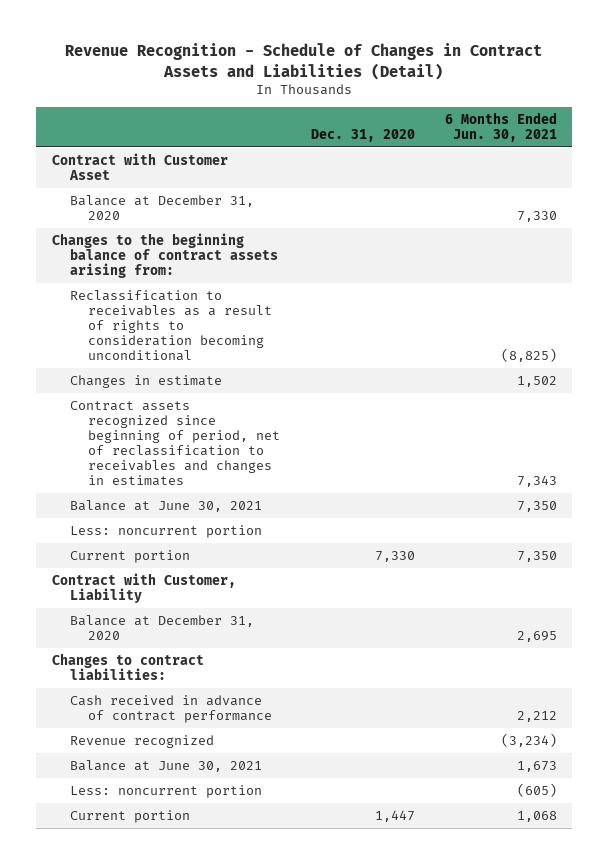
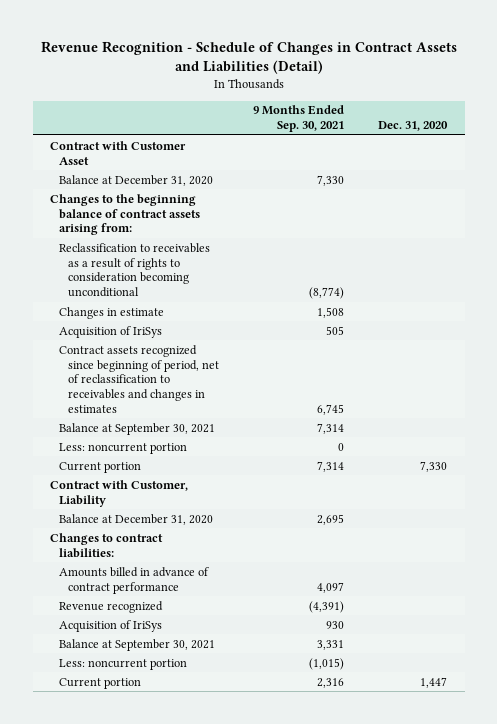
- | Dec. 31, 2020 | 6 Months Ended Jun. 30, 2021
+ | 9 Months Ended Sep. 30, 2021 | Dec. 31, 2020
+ Acquisition of IriSys | 505 |
- Balance at June 30, 2021 | | 7,350
+ Balance at September 30, 2021 | 7,314 |
- Cash received in advance of contract performance | | 2,212
+ Amounts billed in advance of contract performance | 4,097 |
- Balance at June 30, 2021 | | 1,673
+ Acquisition of IriSys | 930 |
+ Balance at September 30, 2021 | 3,331 |

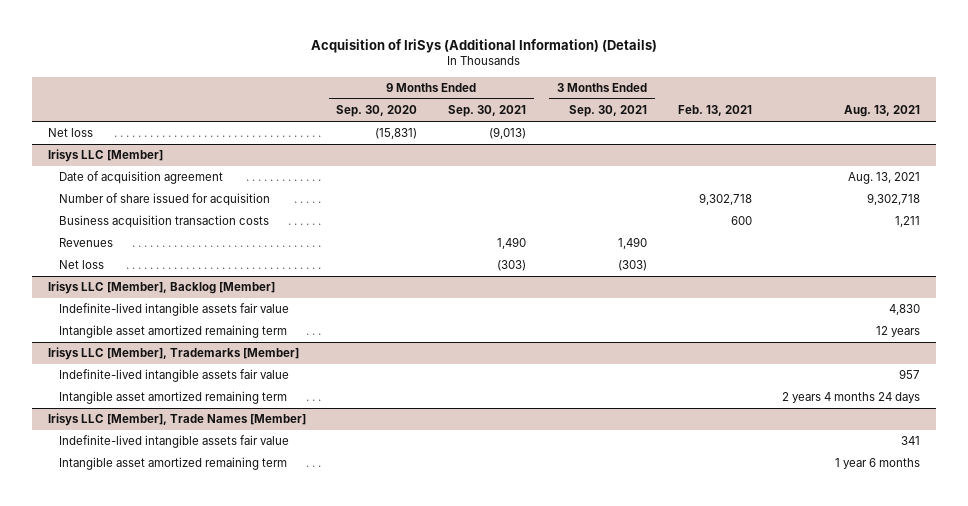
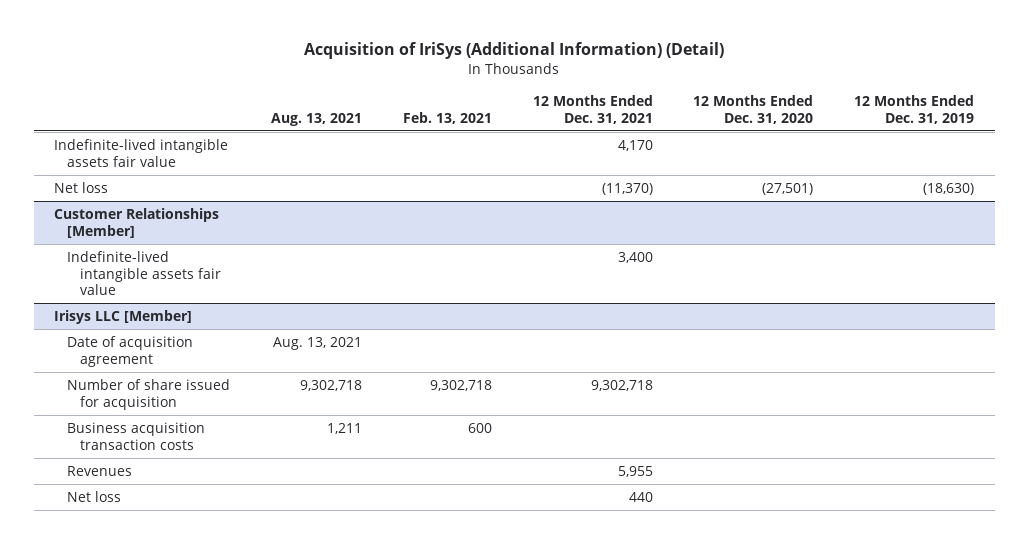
- Acquisition of IriSys (Additional Information) (Details)
+ Acquisition of IriSys (Additional Information) (Detail)
- | 9 Months Ended Sep. 30, 2020 | 9 Months Ended Sep. 30, 2021 | 3 Months Ended Sep. 30, 2021 | Feb. 13, 2021 | Aug. 13, 2021
+ | Aug. 13, 2021 | Feb. 13, 2021 | 12 Months Ended Dec. 31, 2021 | 12 Months Ended Dec. 31, 2020 | 12 Months Ended Dec. 31, 2019
+ Indefinite-lived intangible assets fair value | | | 4,170 | |
+ Customer Relationships [Member]
+ Indefinite-lived intangible assets fair value | | | 3,400 | |
- Irisys LLC [Member], Backlog [Member]
- Indefinite-lived intangible assets fair value | | | | | 4,830
- Intangible asset amortized remaining term | | | | | 12 years
- Irisys LLC [Member], Trademarks [Member]
- Indefinite-lived intangible assets fair value | | | | | 957
- Intangible asset amortized remaining term | | | | | 2 years 4 months 24 days
- Irisys LLC [Member], Trade Names [Member]
- Indefinite-lived intangible assets fair value | | | | | 341
- Intangible asset amortized remaining term | | | | | 1 year 6 months

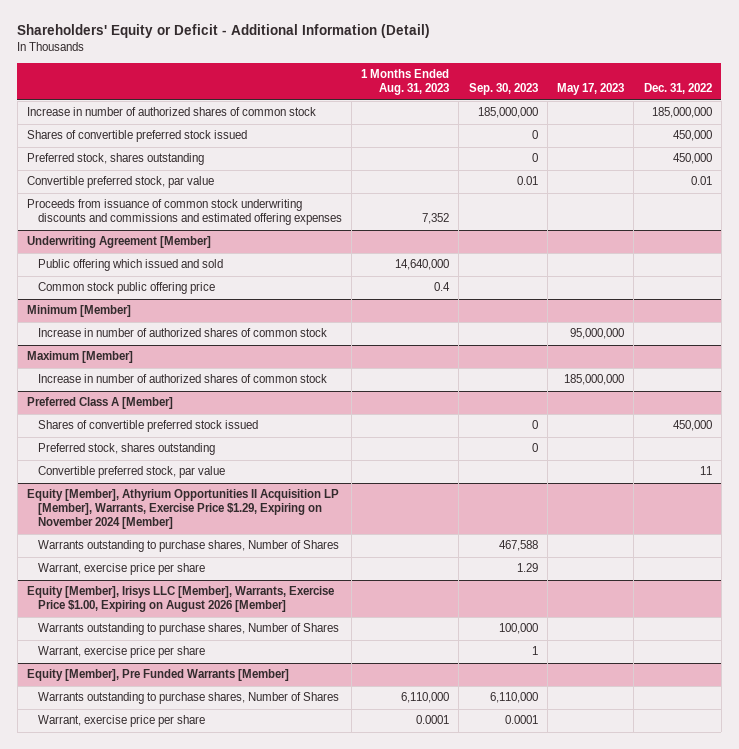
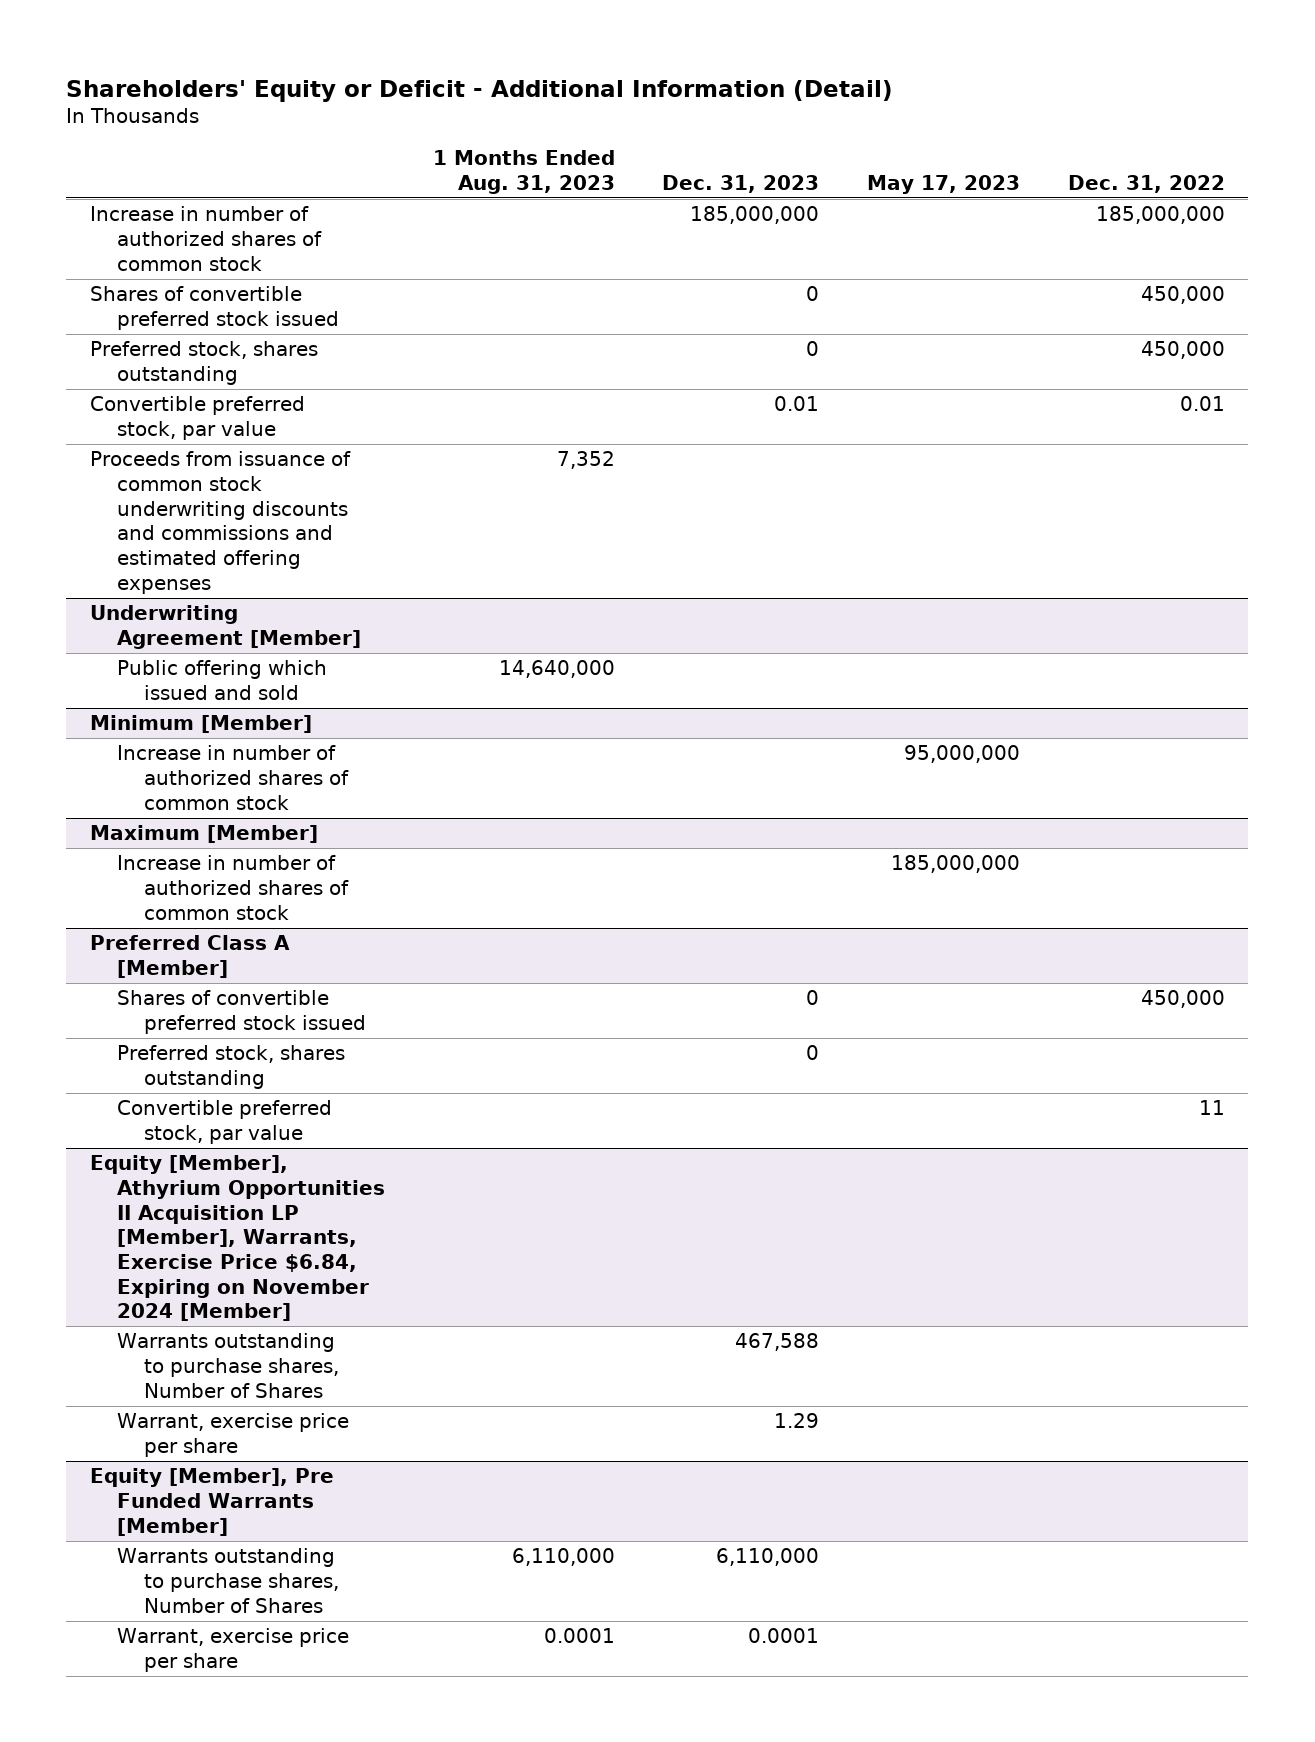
- | 1 Months Ended Aug. 31, 2023 | Sep. 30, 2023 | May 17, 2023 | Dec. 31, 2022
+ | 1 Months Ended Aug. 31, 2023 | Dec. 31, 2023 | May 17, 2023 | Dec. 31, 2022
@ Underwriting Agreement [Member]
- Common stock public offering price | 0.4 | | |
- Equity [Member], Athyrium Opportunities II Acquisition LP [Member], Warrants, Exercise Price $1.29, Expiring on November 2024 [Member]
+ Equity [Member], Athyrium Opportunities II Acquisition LP [Member], Warrants, Exercise Price $6.84, Expiring on November 2024 [Member]
- Equity [Member], Irisys LLC [Member], Warrants, Exercise Price $1.00, Expiring on August 2026 [Member]
- Warrants outstanding to purchase shares, Number of Shares | | 100,000 | |
- Warrant, exercise price per share | | 1 | |

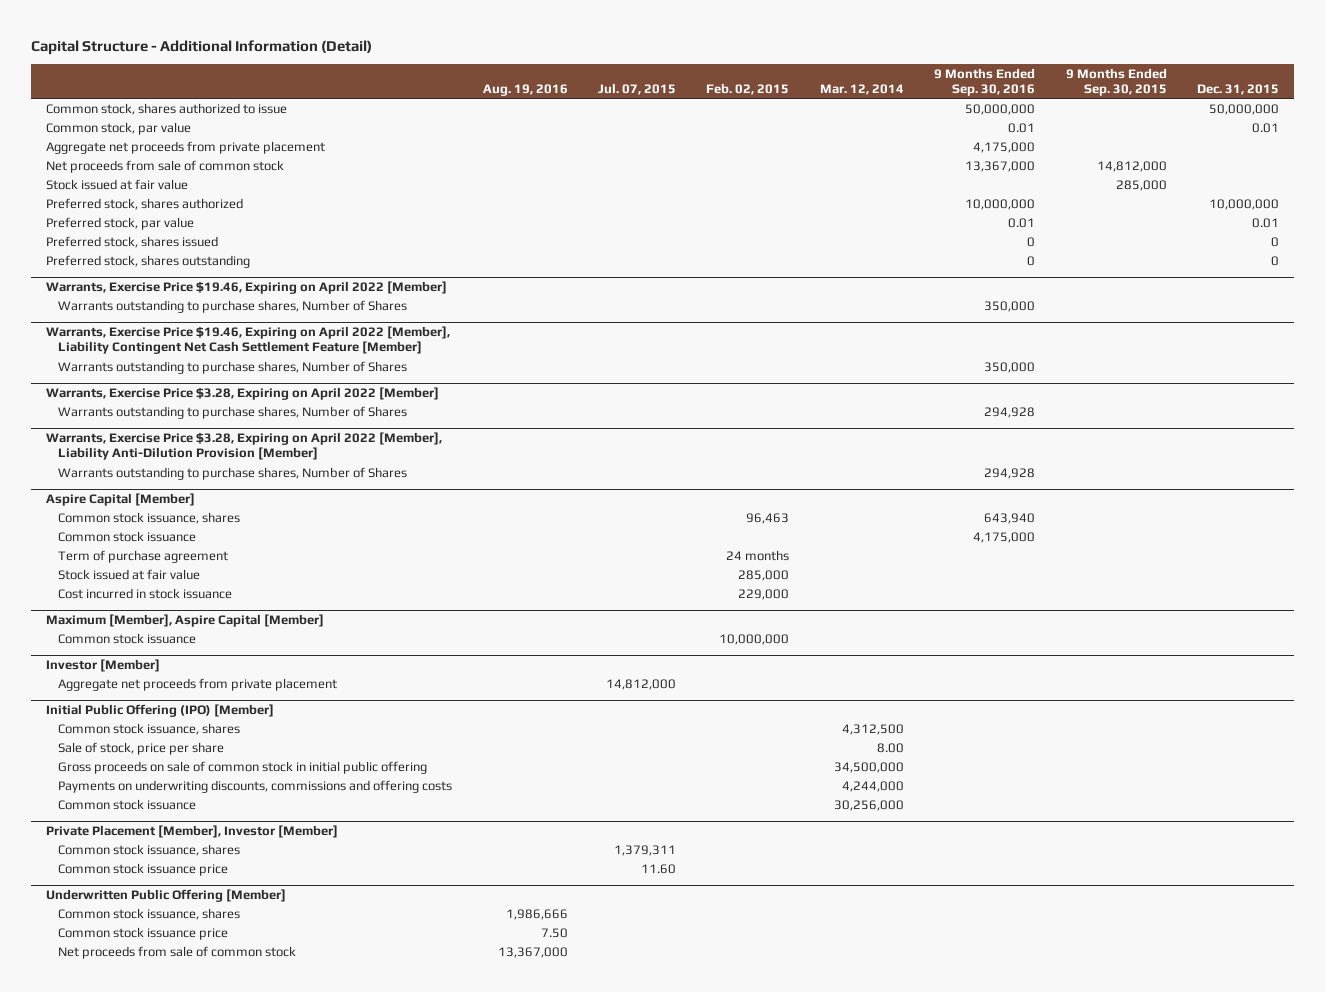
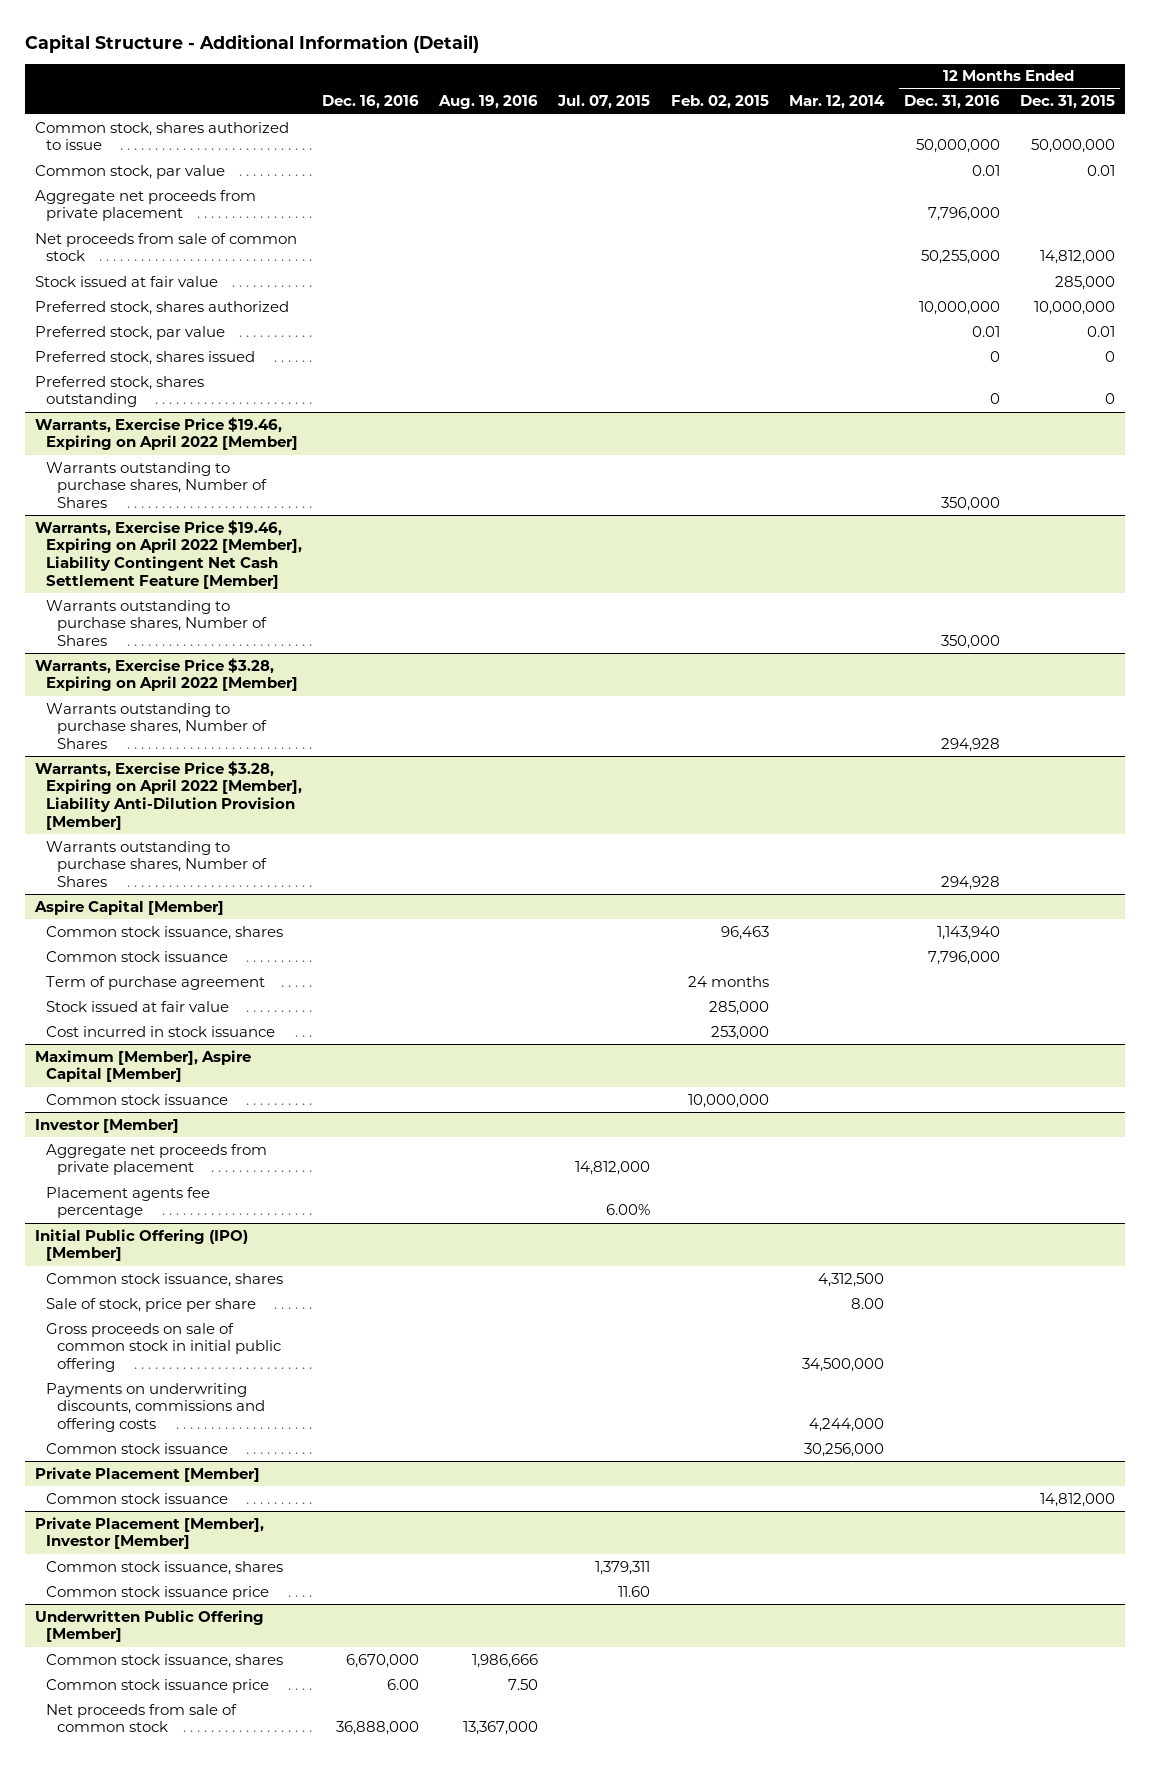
- | Aug. 19, 2016 | Jul. 07, 2015 | Feb. 02, 2015 | Mar. 12, 2014 | 9 Months Ended Sep. 30, 2016 | 9 Months Ended Sep. 30, 2015 | Dec. 31, 2015
+ | Dec. 16, 2016 | Aug. 19, 2016 | Jul. 07, 2015 | Feb. 02, 2015 | Mar. 12, 2014 | 12 Months Ended Dec. 31, 2016 | 12 Months Ended Dec. 31, 2015
@ Aspire Capital [Member]
- Cost incurred in stock issuance | | | 229,000 | | | |
+ Cost incurred in stock issuance | | | | 253,000 | | |
@ Investor [Member]
+ Placement agents fee percentage | | | 6.00% | | | |
+ Private Placement [Member]
+ Common stock issuance | | | | | | | 14,812,000

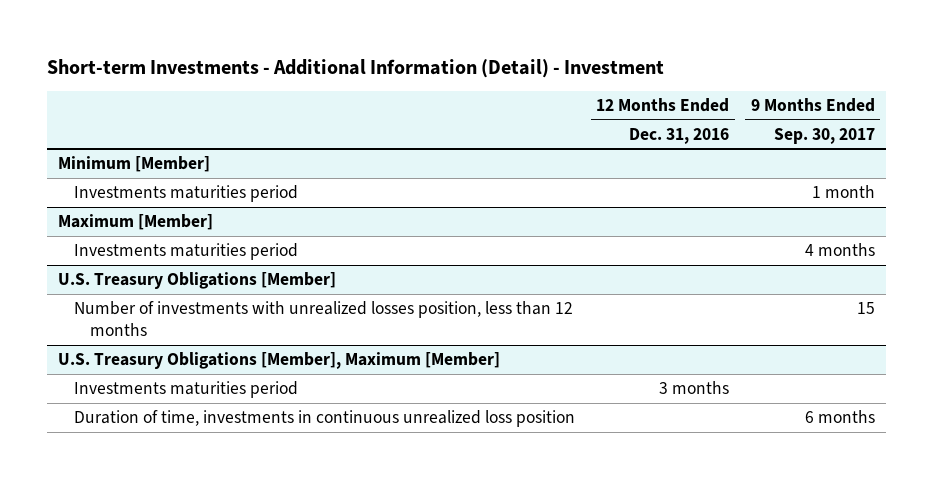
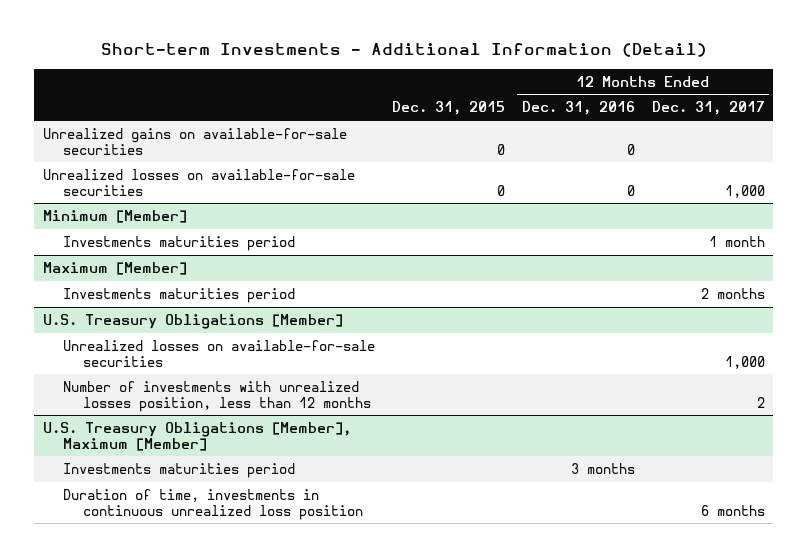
- Short-term Investments - Additional Information (Detail) - Investment
+ Short-term Investments - Additional Information (Detail)
- | 12 Months Ended Dec. 31, 2016 | 9 Months Ended Sep. 30, 2017
+ | Dec. 31, 2015 | 12 Months Ended Dec. 31, 2016 | 12 Months Ended Dec. 31, 2017
+ Unrealized gains on available-for-sale securities | 0 | 0 |
+ Unrealized losses on available-for-sale securities | 0 | 0 | 1,000
@ U.S. Treasury Obligations [Member]
+ Unrealized losses on available-for-sale securities | | | 1,000

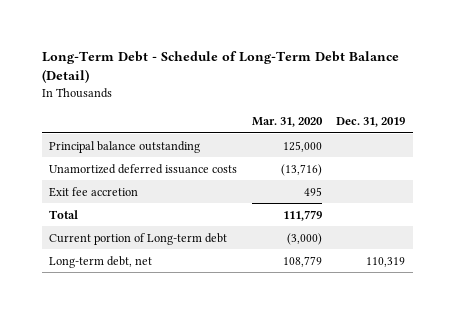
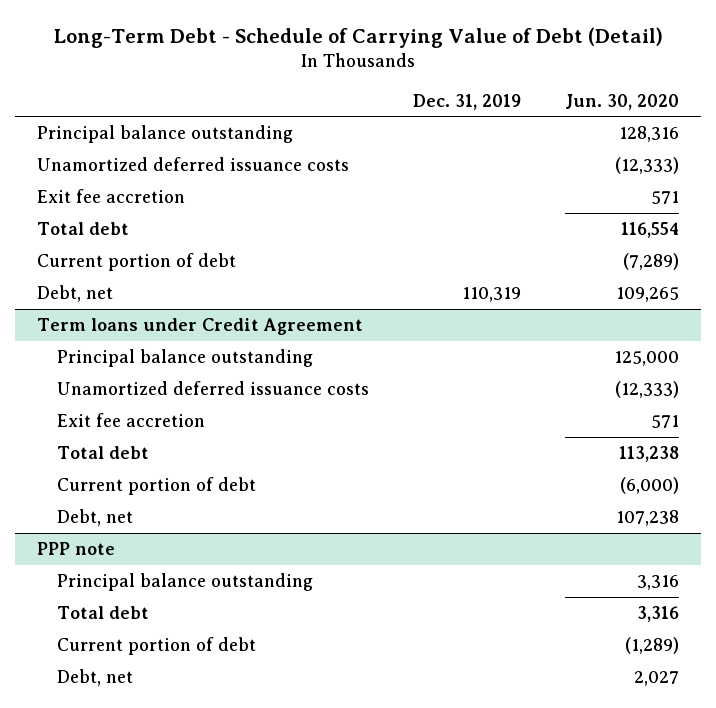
- Long-Term Debt - Schedule of Long-Term Debt Balance (Detail)
+ Long-Term Debt - Schedule of Carrying Value of Debt (Detail)
- | Mar. 31, 2020 | Dec. 31, 2019
+ | Dec. 31, 2019 | Jun. 30, 2020
- Total | 111,779 |
- Current portion of Long-term debt | (3,000) |
- Long-term debt, net | 108,779 | 110,319
+ Total debt | | 116,554
+ Current portion of debt | | (7,289)
+ Debt, net | 110,319 | 109,265
+ Term loans under Credit Agreement
+ Principal balance outstanding | | 125,000
+ Unamortized deferred issuance costs | | (12,333)
+ Exit fee accretion | | 571
+ Total debt | | 113,238
+ Current portion of debt | | (6,000)
+ Debt, net | | 107,238
+ PPP note
+ Principal balance outstanding | | 3,316
+ Total debt | | 3,316
+ Current portion of debt | | (1,289)
+ Debt, net | | 2,027

